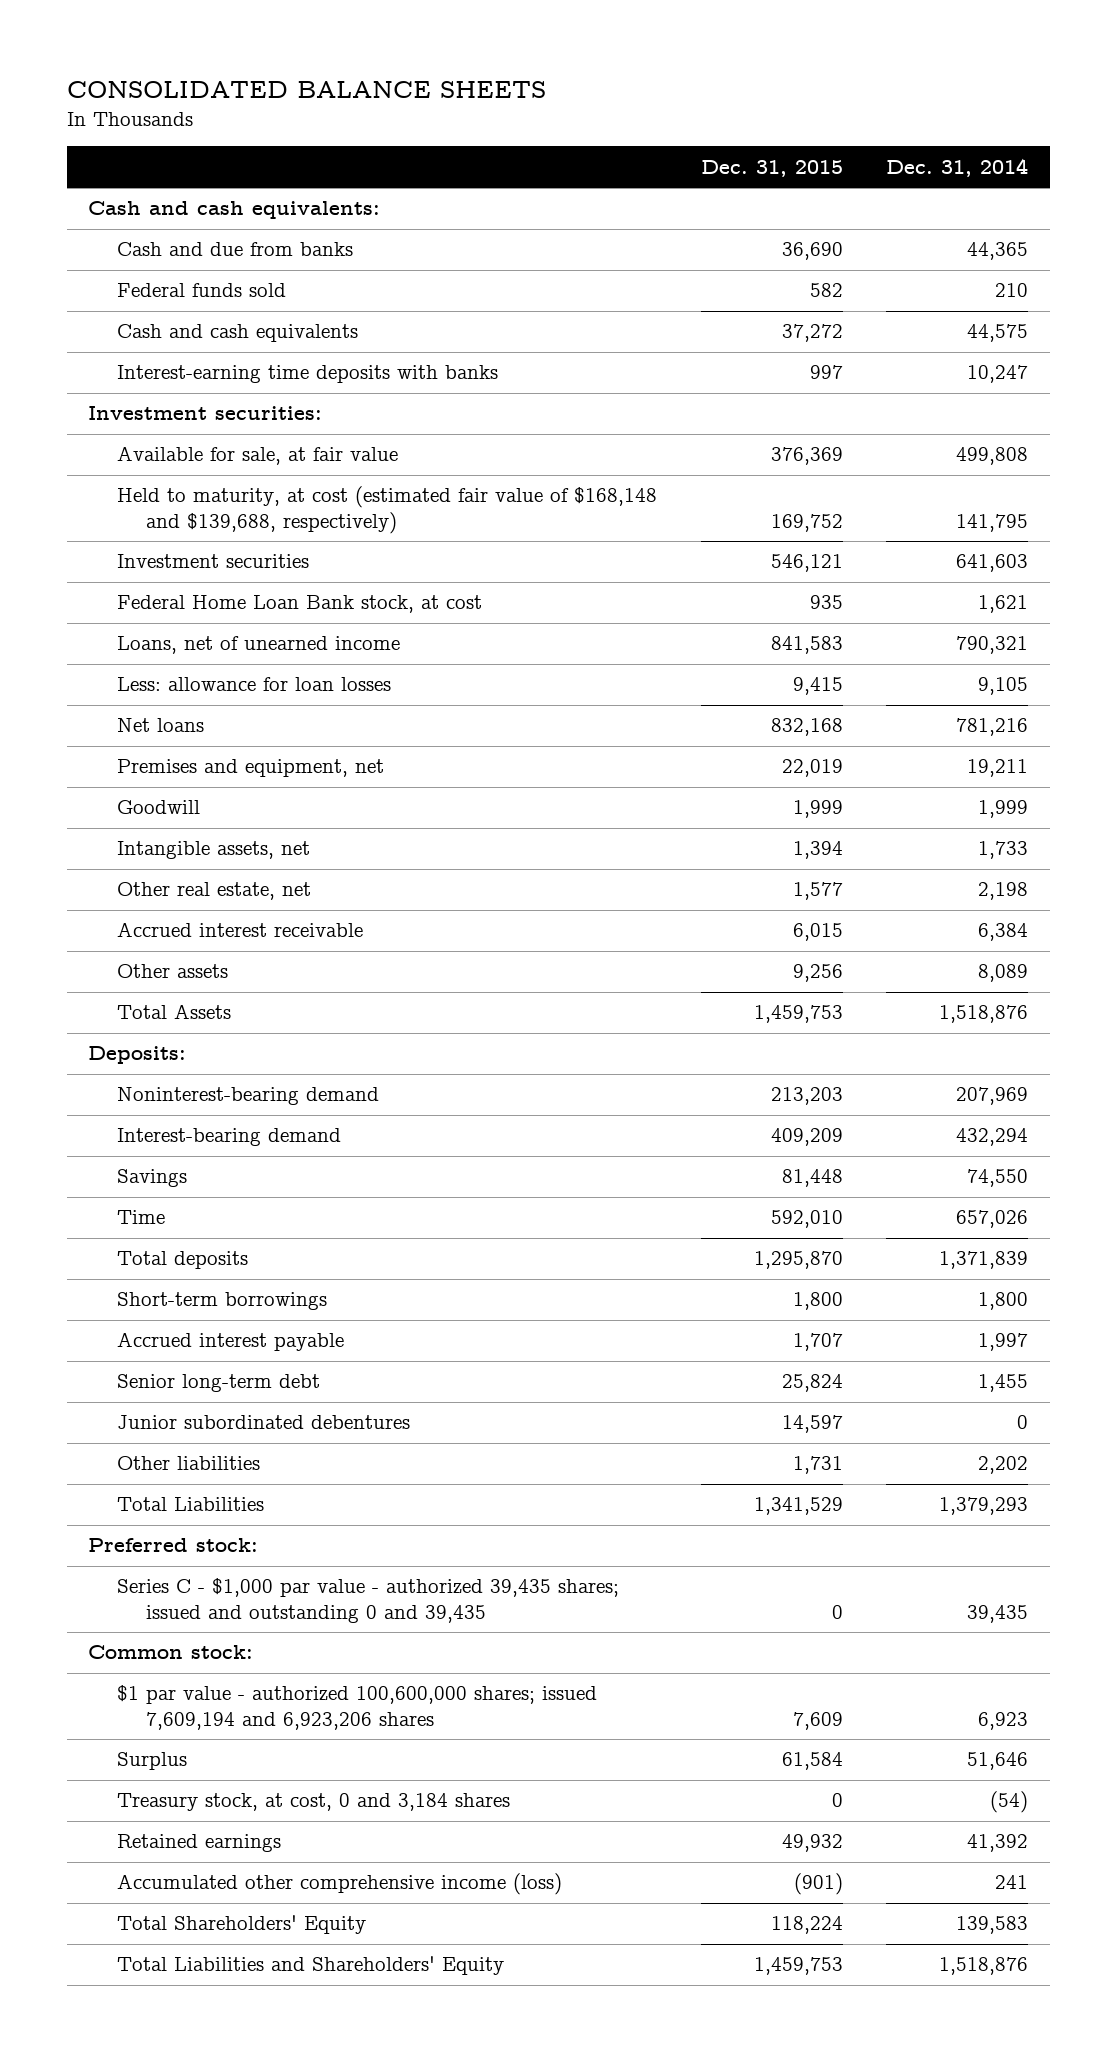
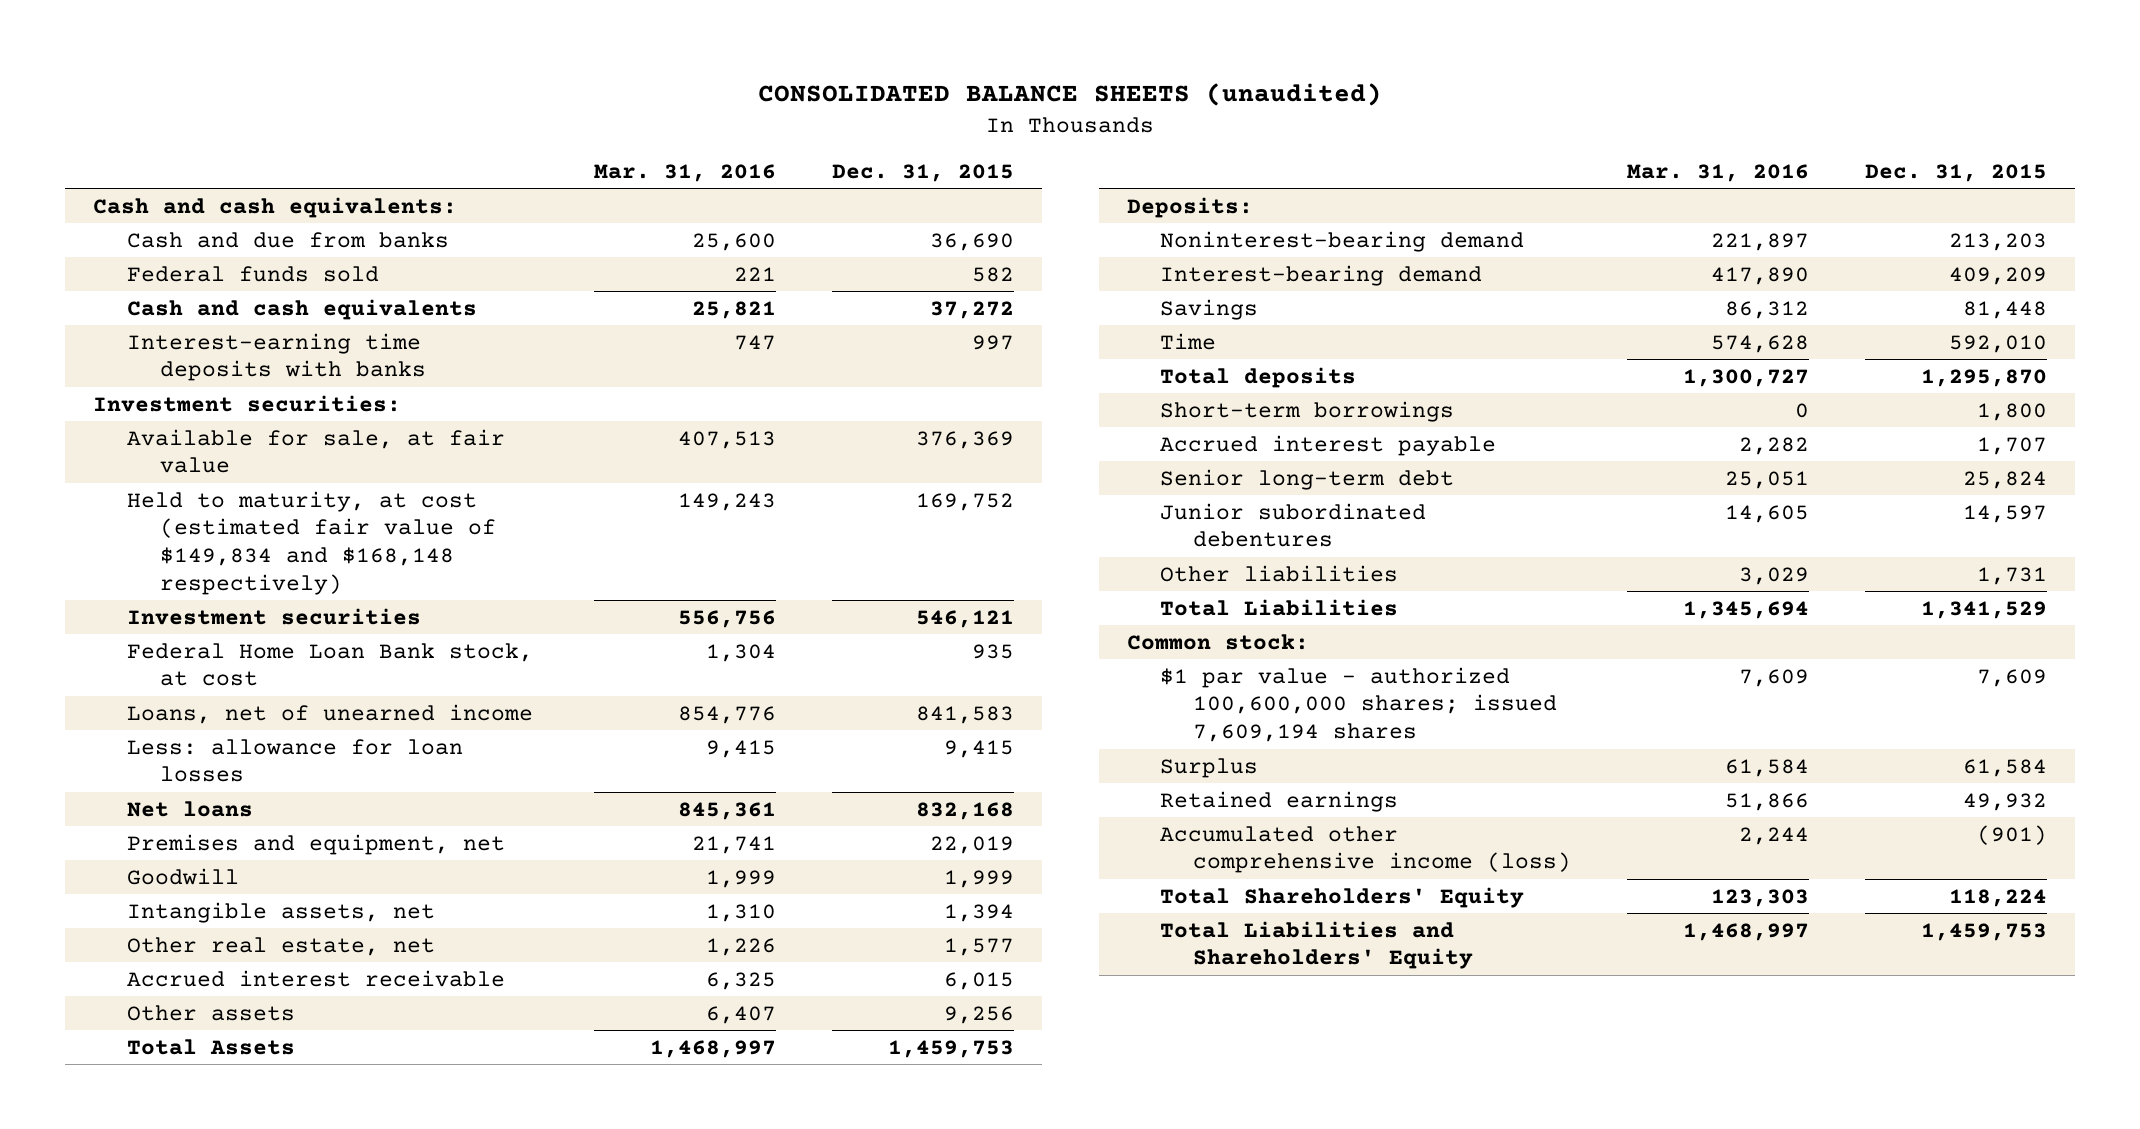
- CONSOLIDATED BALANCE SHEETS
+ CONSOLIDATED BALANCE SHEETS (unaudited)
- | Dec. 31, 2015 | Dec. 31, 2014
+ | Mar. 31, 2016 | Dec. 31, 2015
- Held to maturity, at cost (estimated fair value of $168,148 and $139,688, respectively) | 169,752 | 141,795
+ Held to maturity, at cost (estimated fair value of $149,834 and $168,148 respectively) | 149,243 | 169,752
- Preferred stock:
- Series C - $1,000 par value - authorized 39,435 shares; issued and outstanding 0 and 39,435 | 0 | 39,435
- $1 par value - authorized 100,600,000 shares; issued 7,609,194 and 6,923,206 shares | 7,609 | 6,923
+ $1 par value - authorized 100,600,000 shares; issued 7,609,194 shares | 7,609 | 7,609
- Treasury stock, at cost, 0 and 3,184 shares | 0 | (54)

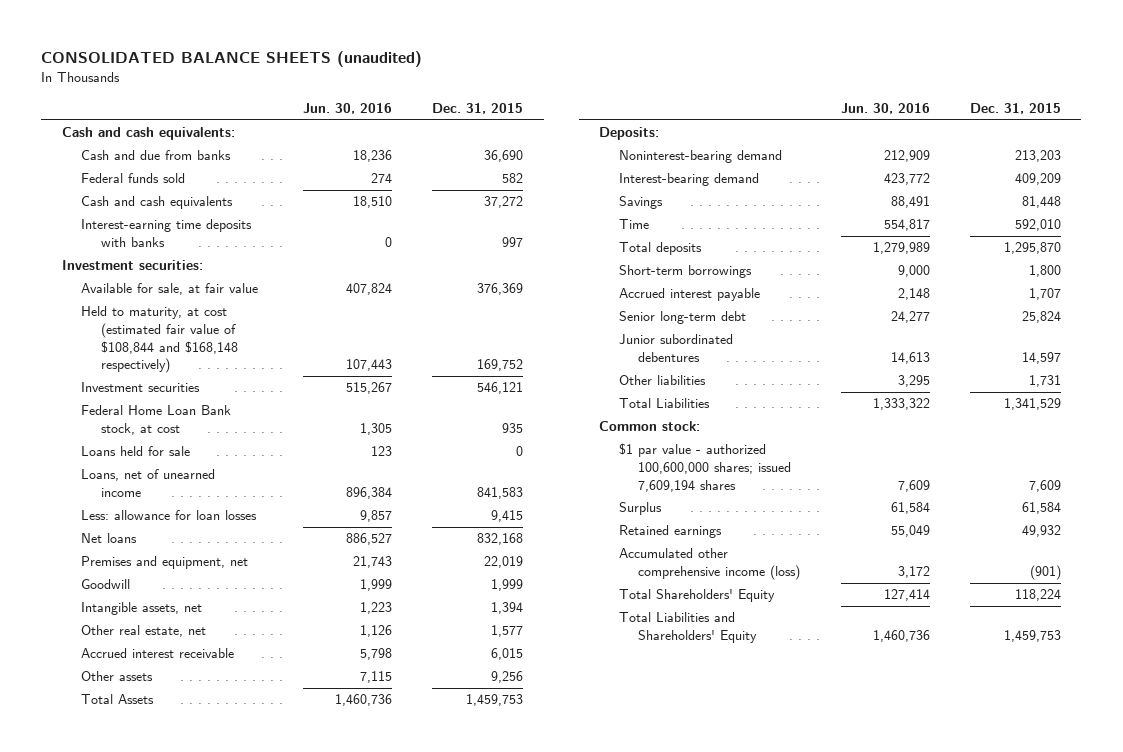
- | Mar. 31, 2016 | Dec. 31, 2015
+ | Jun. 30, 2016 | Dec. 31, 2015
- Held to maturity, at cost (estimated fair value of $149,834 and $168,148 respectively) | 149,243 | 169,752
+ Held to maturity, at cost (estimated fair value of $108,844 and $168,148 respectively) | 107,443 | 169,752
+ Loans held for sale | 123 | 0

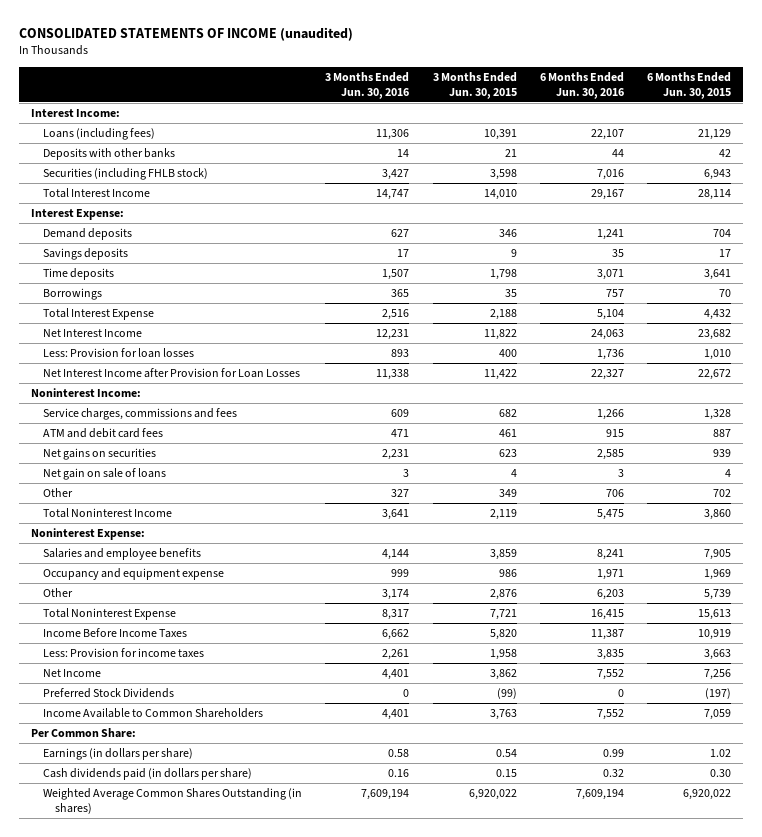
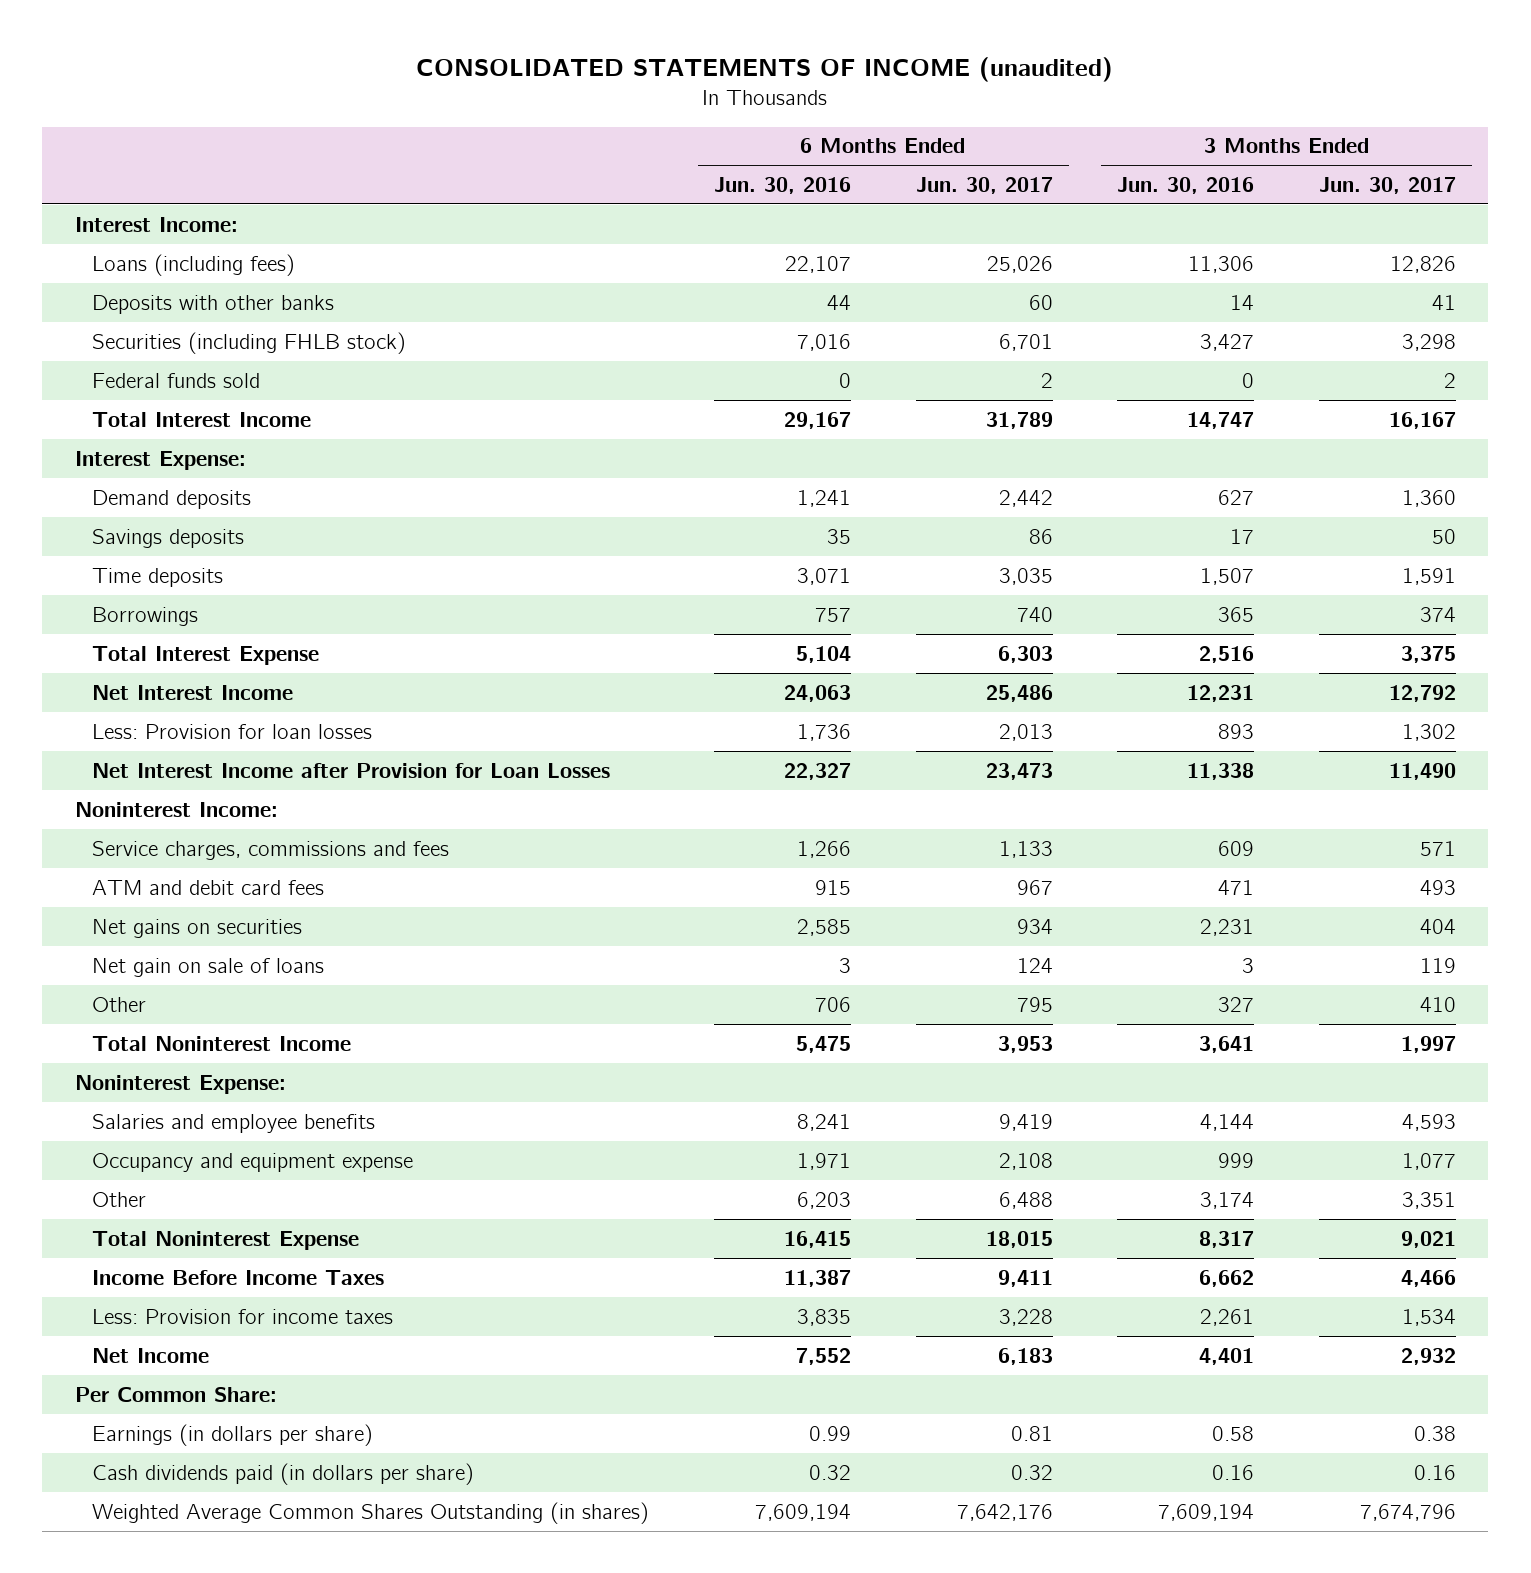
- | 3 Months Ended Jun. 30, 2016 | 3 Months Ended Jun. 30, 2015 | 6 Months Ended Jun. 30, 2016 | 6 Months Ended Jun. 30, 2015
+ | 6 Months Ended Jun. 30, 2016 | 6 Months Ended Jun. 30, 2017 | 3 Months Ended Jun. 30, 2016 | 3 Months Ended Jun. 30, 2017
+ Federal funds sold | 0 | 2 | 0 | 2
- Preferred Stock Dividends | 0 | (99) | 0 | (197)
- Income Available to Common Shareholders | 4,401 | 3,763 | 7,552 | 7,059

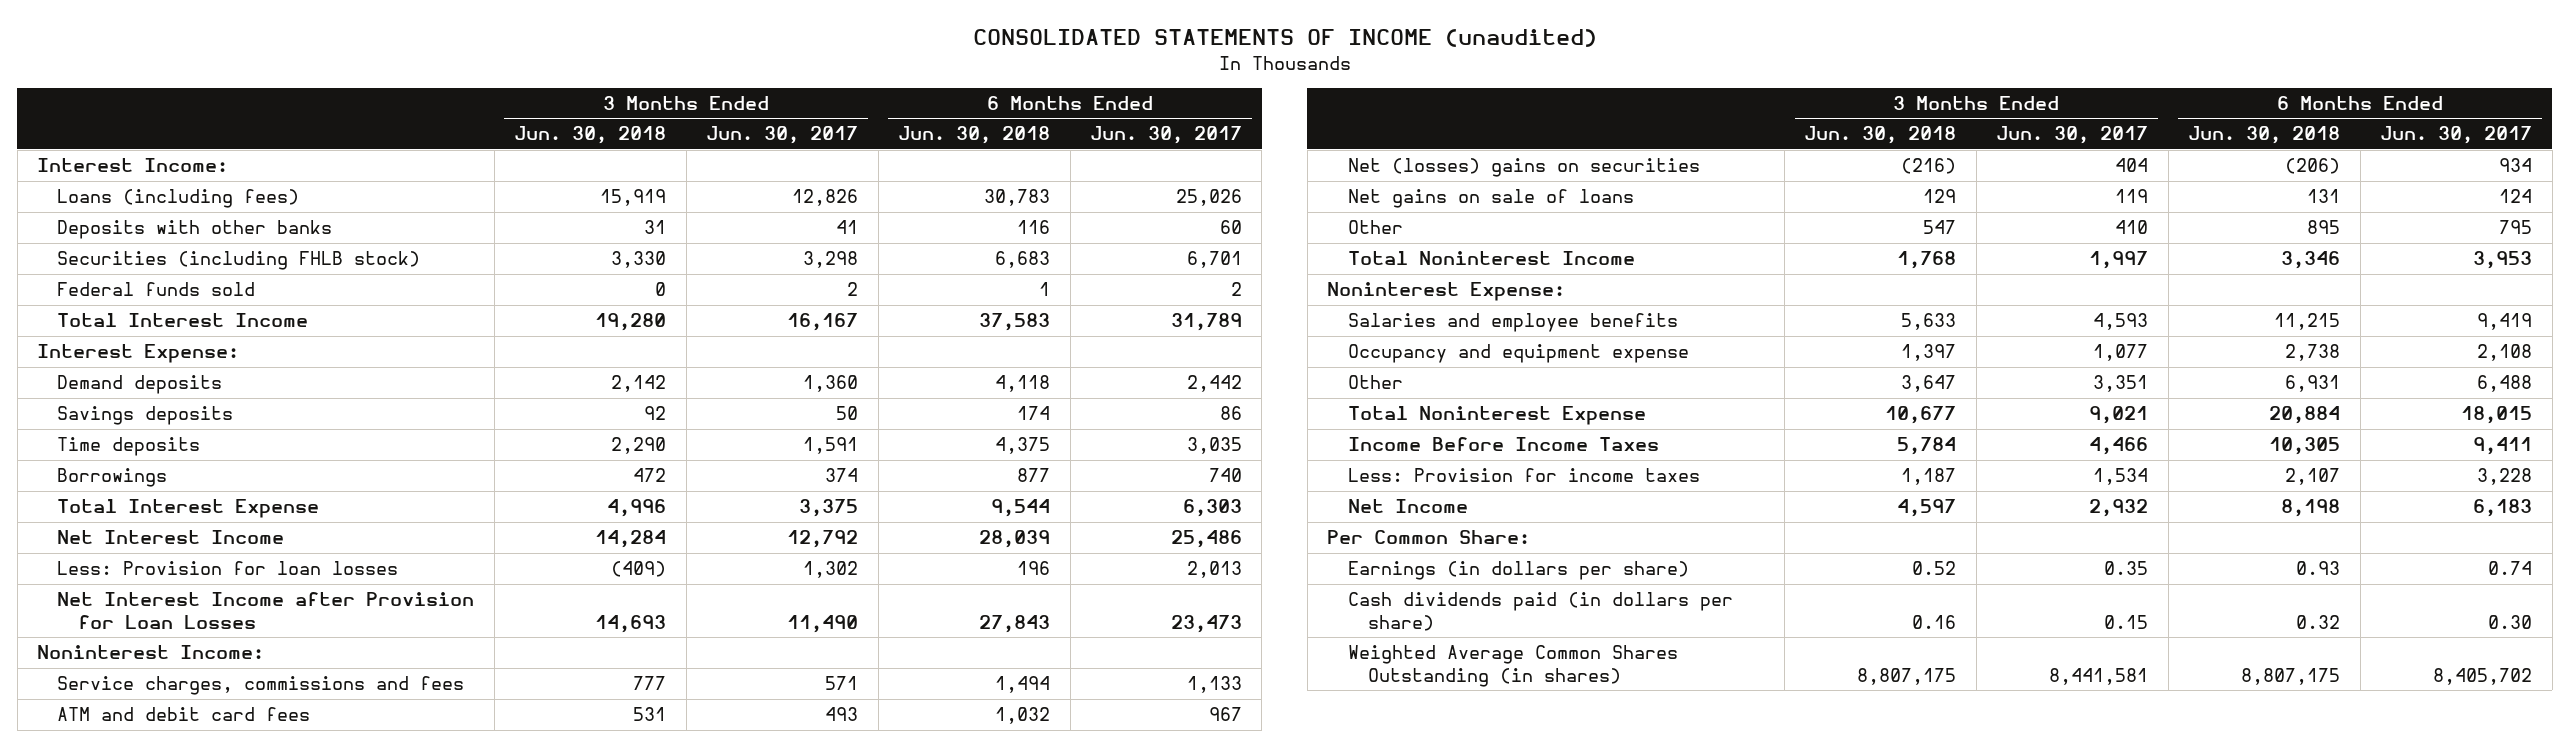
- | 6 Months Ended Jun. 30, 2016 | 6 Months Ended Jun. 30, 2017 | 3 Months Ended Jun. 30, 2016 | 3 Months Ended Jun. 30, 2017
+ | 3 Months Ended Jun. 30, 2018 | 3 Months Ended Jun. 30, 2017 | 6 Months Ended Jun. 30, 2018 | 6 Months Ended Jun. 30, 2017
- Net gains on securities | 2,585 | 934 | 2,231 | 404
- Net gain on sale of loans | 3 | 124 | 3 | 119
+ Net (losses) gains on securities | (216) | 404 | (206) | 934
+ Net gains on sale of loans | 129 | 119 | 131 | 124
- Earnings (in dollars per share) | 0.99 | 0.81 | 0.58 | 0.38
- Cash dividends paid (in dollars per share) | 0.32 | 0.32 | 0.16 | 0.16
- Weighted Average Common Shares Outstanding (in shares) | 7,609,194 | 7,642,176 | 7,609,194 | 7,674,796
+ Earnings (in dollars per share) | 0.52 | 0.35 | 0.93 | 0.74
+ Cash dividends paid (in dollars per share) | 0.16 | 0.15 | 0.32 | 0.30
+ Weighted Average Common Shares Outstanding (in shares) | 8,807,175 | 8,441,581 | 8,807,175 | 8,405,702

